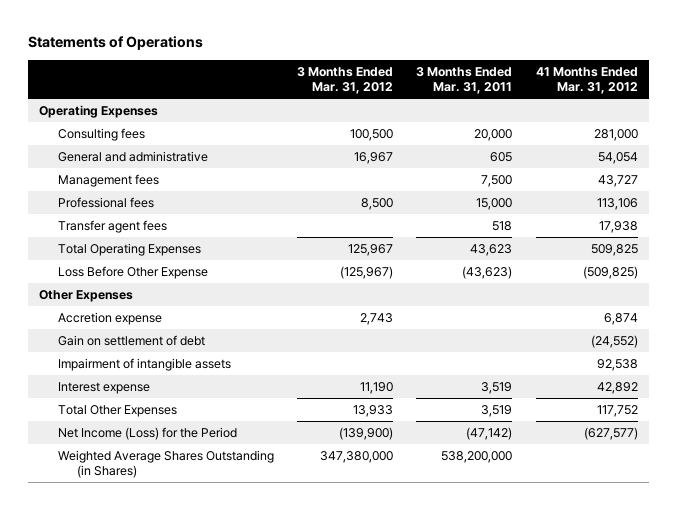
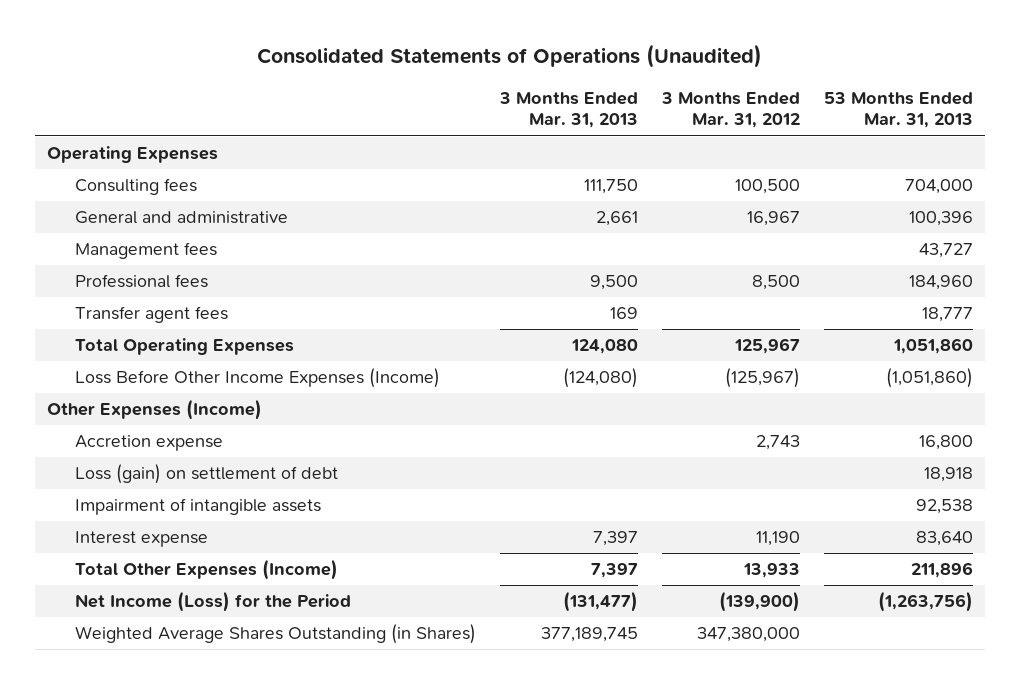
- Statements of Operations
+ Consolidated Statements of Operations (Unaudited)
- | 3 Months Ended Mar. 31, 2012 | 3 Months Ended Mar. 31, 2011 | 41 Months Ended Mar. 31, 2012
+ | 3 Months Ended Mar. 31, 2013 | 3 Months Ended Mar. 31, 2012 | 53 Months Ended Mar. 31, 2013
- Loss Before Other Expense | (125,967) | (43,623) | (509,825)
- Other Expenses
+ Loss Before Other Income Expenses (Income) | (124,080) | (125,967) | (1,051,860)
+ Other Expenses (Income)
- Gain on settlement of debt | | | (24,552)
+ Loss (gain) on settlement of debt | | | 18,918
- Total Other Expenses | 13,933 | 3,519 | 117,752
+ Total Other Expenses (Income) | 7,397 | 13,933 | 211,896

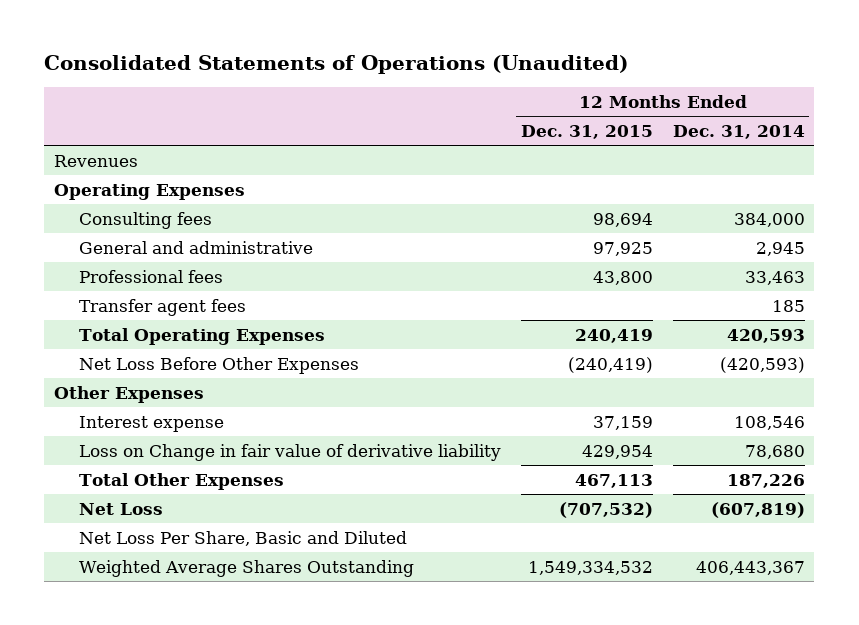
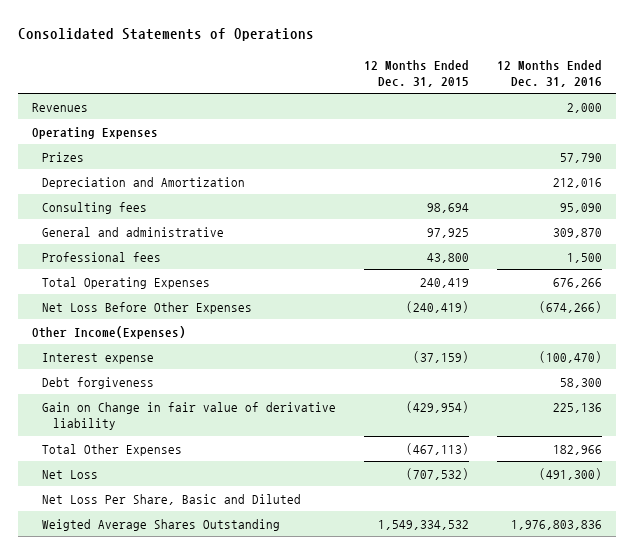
- Consolidated Statements of Operations (Unaudited)
+ Consolidated Statements of Operations
- | 12 Months Ended Dec. 31, 2015 | 12 Months Ended Dec. 31, 2014
+ | 12 Months Ended Dec. 31, 2015 | 12 Months Ended Dec. 31, 2016
+ Prizes | | 57,790
+ Depreciation and Amortization | | 212,016
- Transfer agent fees | | 185
- Other Expenses
- Interest expense | 37,159 | 108,546
- Loss on Change in fair value of derivative liability | 429,954 | 78,680
- Total Other Expenses | 467,113 | 187,226
+ Other Income(Expenses)
+ Interest expense | (37,159) | (100,470)
+ Debt forgiveness | | 58,300
+ Gain on Change in fair value of derivative liability | (429,954) | 225,136
+ Total Other Expenses | (467,113) | 182,966
- Weighted Average Shares Outstanding | 1,549,334,532 | 406,443,367
+ Weigted Average Shares Outstanding | 1,549,334,532 | 1,976,803,836

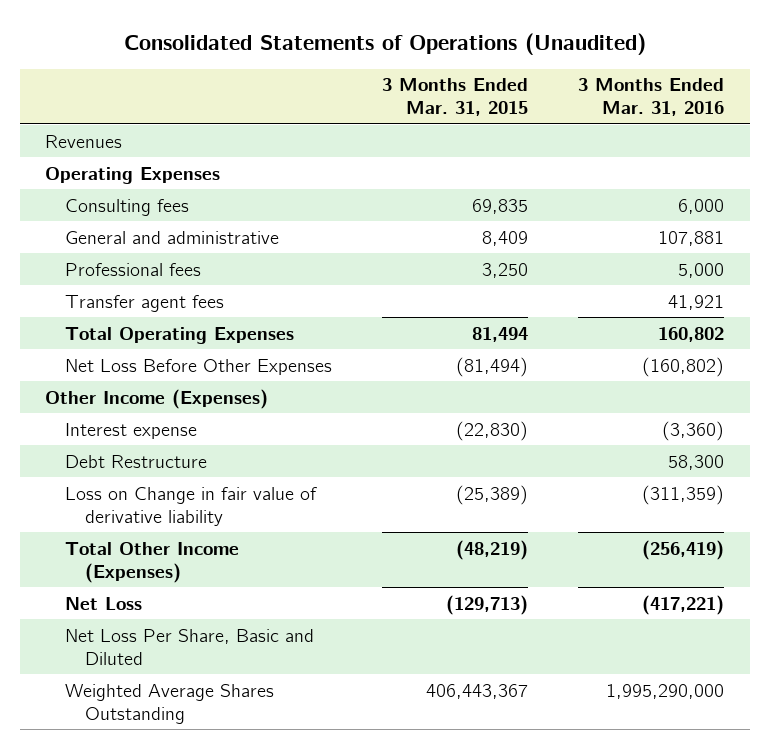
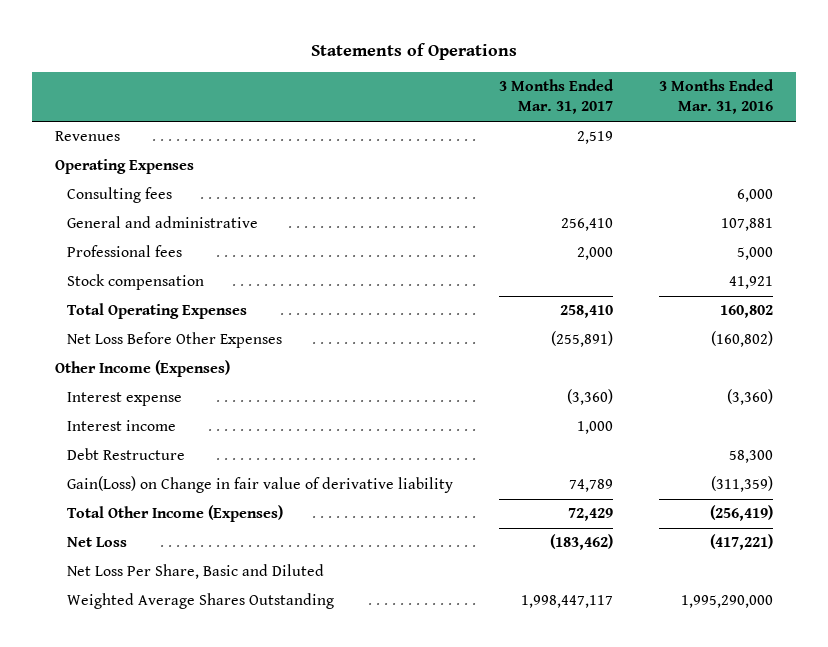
- Consolidated Statements of Operations (Unaudited)
+ Statements of Operations
- | 3 Months Ended Mar. 31, 2015 | 3 Months Ended Mar. 31, 2016
+ | 3 Months Ended Mar. 31, 2017 | 3 Months Ended Mar. 31, 2016
- Transfer agent fees | | 41,921
+ Stock compensation | | 41,921
+ Interest income | 1,000 |
- Loss on Change in fair value of derivative liability | (25,389) | (311,359)
+ Gain(Loss) on Change in fair value of derivative liability | 74,789 | (311,359)

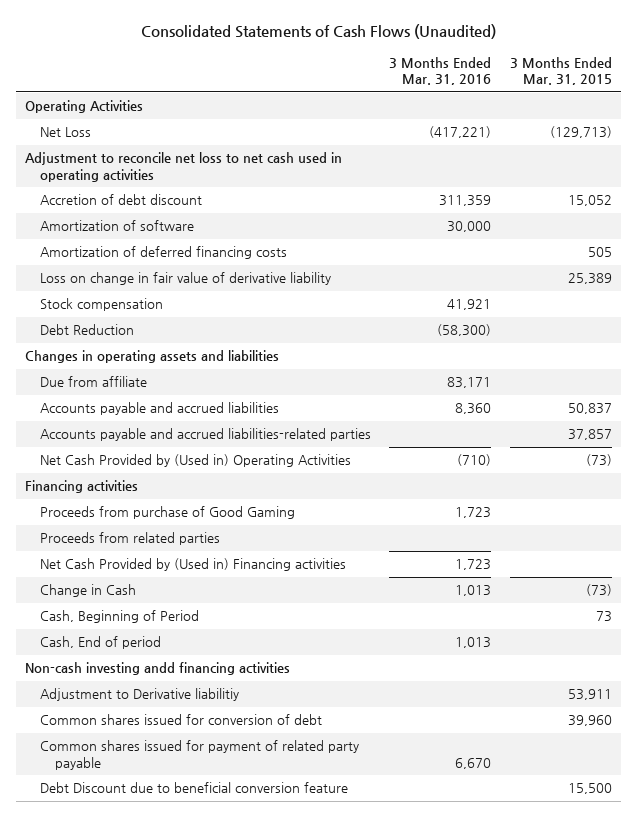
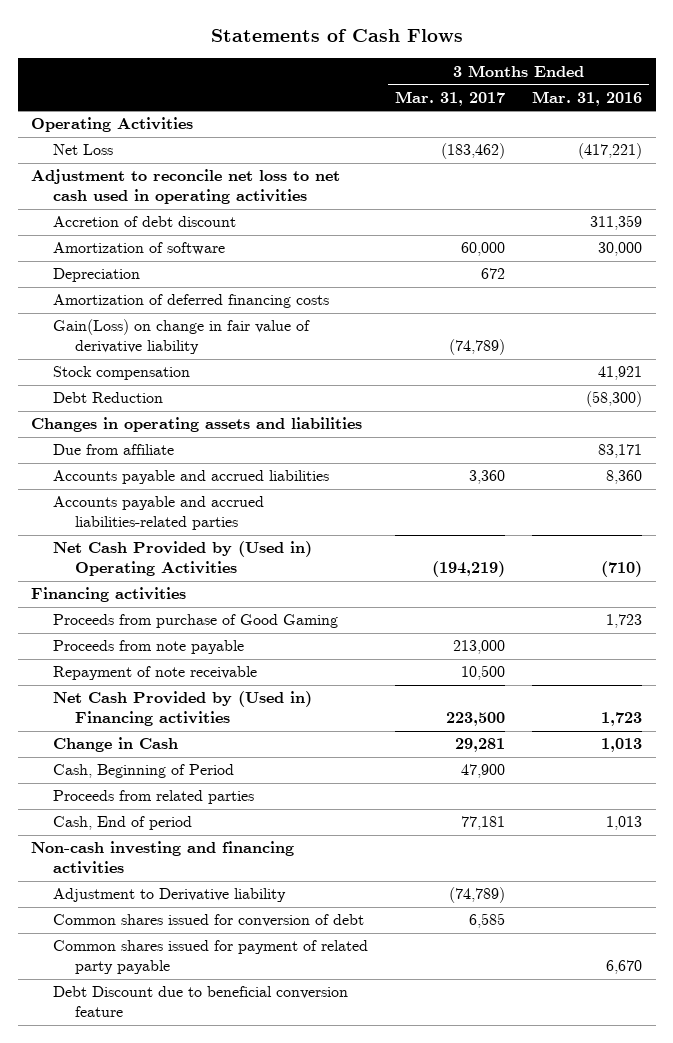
- Consolidated Statements of Cash Flows (Unaudited)
+ Statements of Cash Flows
- | 3 Months Ended Mar. 31, 2016 | 3 Months Ended Mar. 31, 2015
+ | 3 Months Ended Mar. 31, 2017 | 3 Months Ended Mar. 31, 2016
+ Depreciation | 672 |
- Loss on change in fair value of derivative liability | | 25,389
+ Gain(Loss) on change in fair value of derivative liability | (74,789) |
+ Proceeds from note payable | 213,000 |
+ Repayment of note receivable | 10,500 |
moved down: Proceeds from related parties
- Non-cash investing andd financing activities
- Adjustment to Derivative liabilitiy | | 53,911
+ Non-cash investing and financing activities
+ Adjustment to Derivative liability | (74,789) |

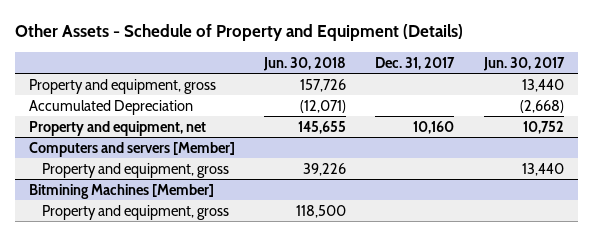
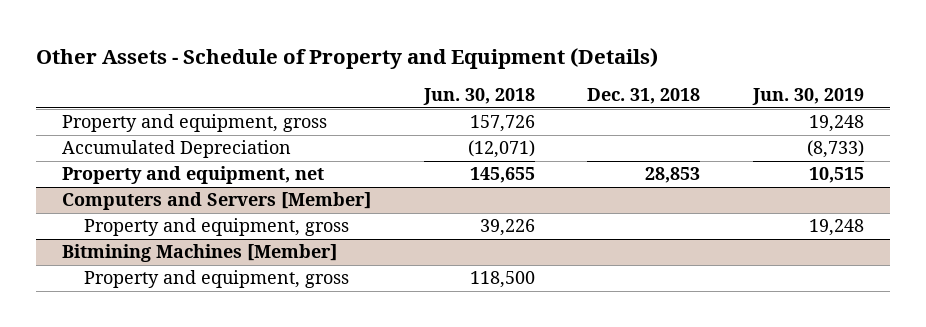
- | Jun. 30, 2018 | Dec. 31, 2017 | Jun. 30, 2017
+ | Jun. 30, 2018 | Dec. 31, 2018 | Jun. 30, 2019
- Computers and servers [Member]
+ Computers and Servers [Member]

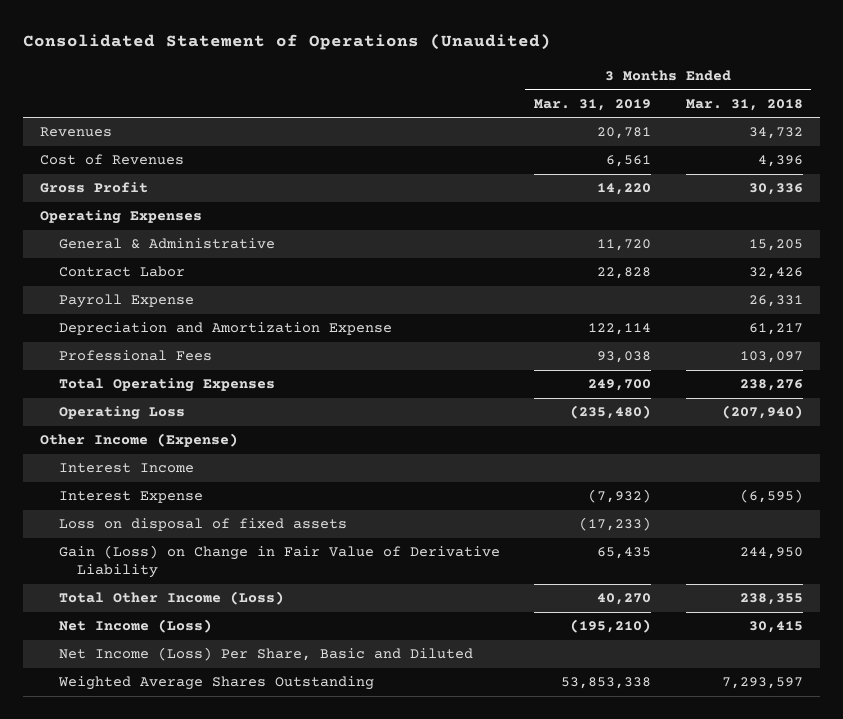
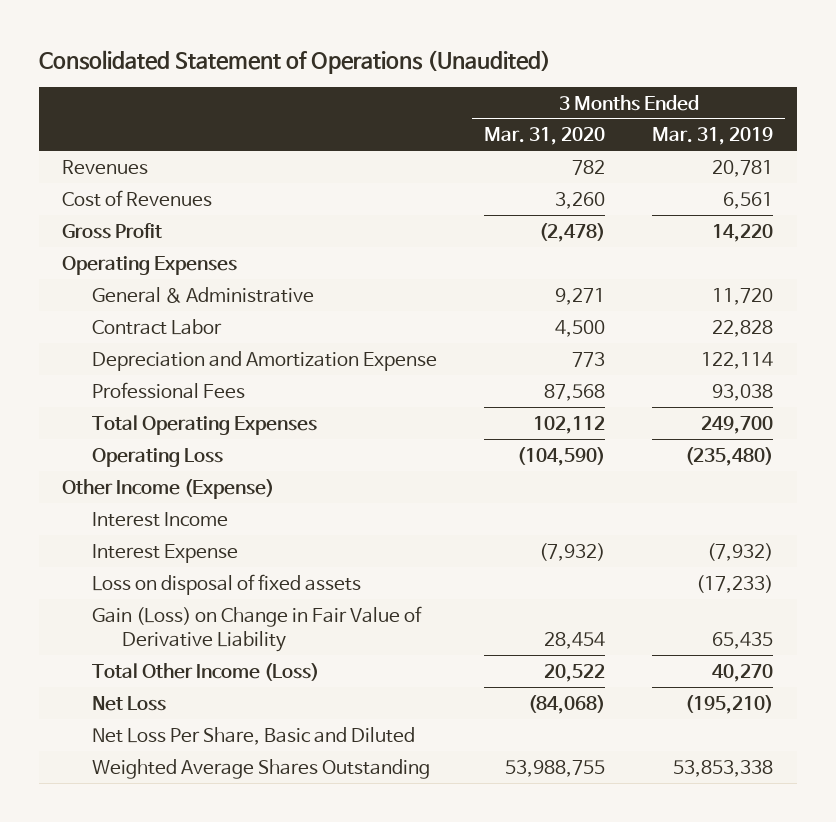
- | 3 Months Ended Mar. 31, 2019 | 3 Months Ended Mar. 31, 2018
+ | 3 Months Ended Mar. 31, 2020 | 3 Months Ended Mar. 31, 2019
- Payroll Expense | | 26,331
- Net Income (Loss) | (195,210) | 30,415
- Net Income (Loss) Per Share, Basic and Diluted
+ Net Loss | (84,068) | (195,210)
+ Net Loss Per Share, Basic and Diluted

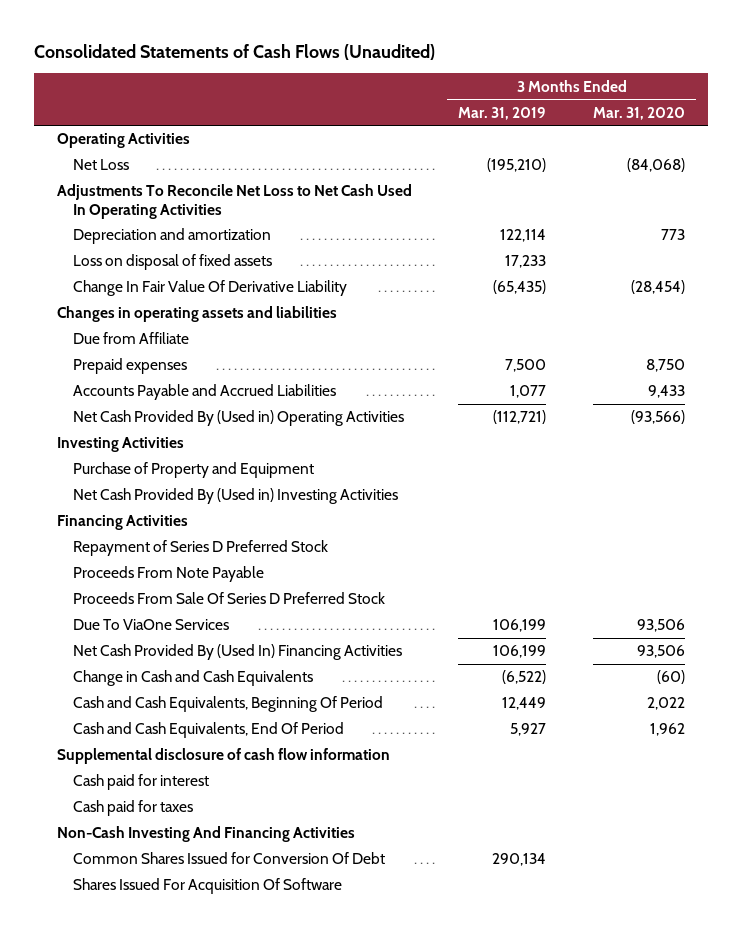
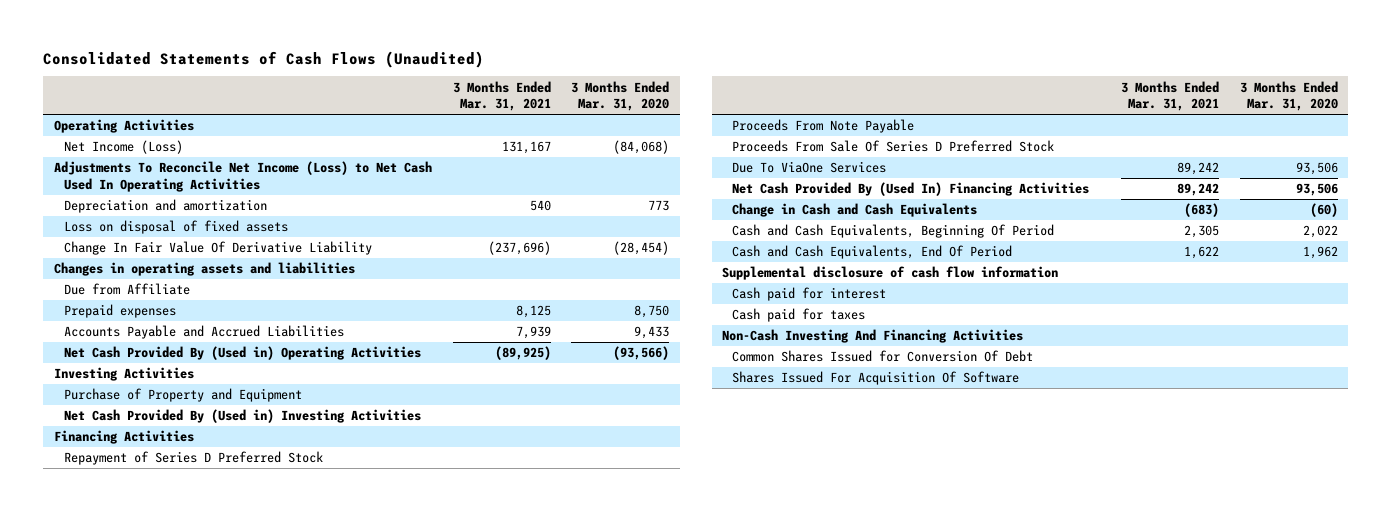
- | 3 Months Ended Mar. 31, 2019 | 3 Months Ended Mar. 31, 2020
+ | 3 Months Ended Mar. 31, 2021 | 3 Months Ended Mar. 31, 2020
- Net Loss | (195,210) | (84,068)
- Adjustments To Reconcile Net Loss to Net Cash Used In Operating Activities
+ Net Income (Loss) | 131,167 | (84,068)
+ Adjustments To Reconcile Net Income (Loss) to Net Cash Used In Operating Activities

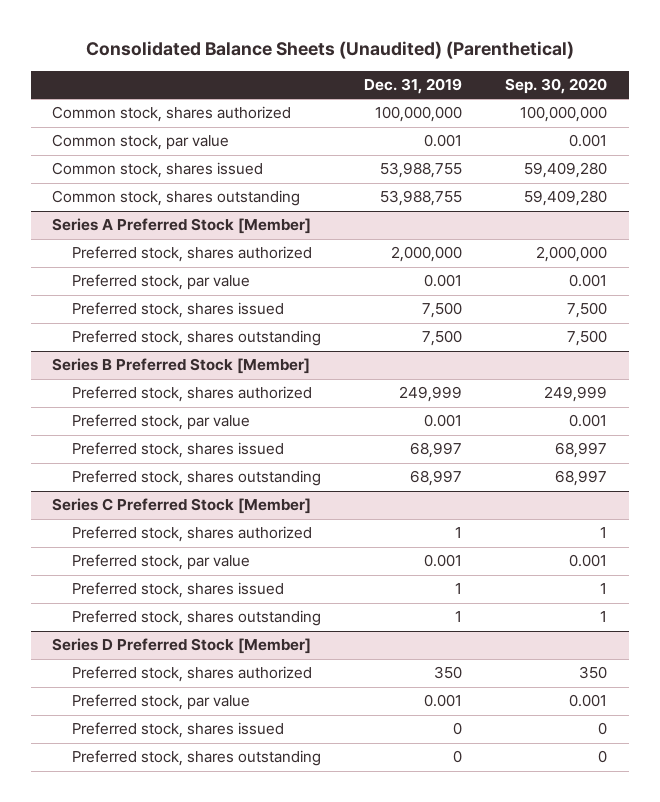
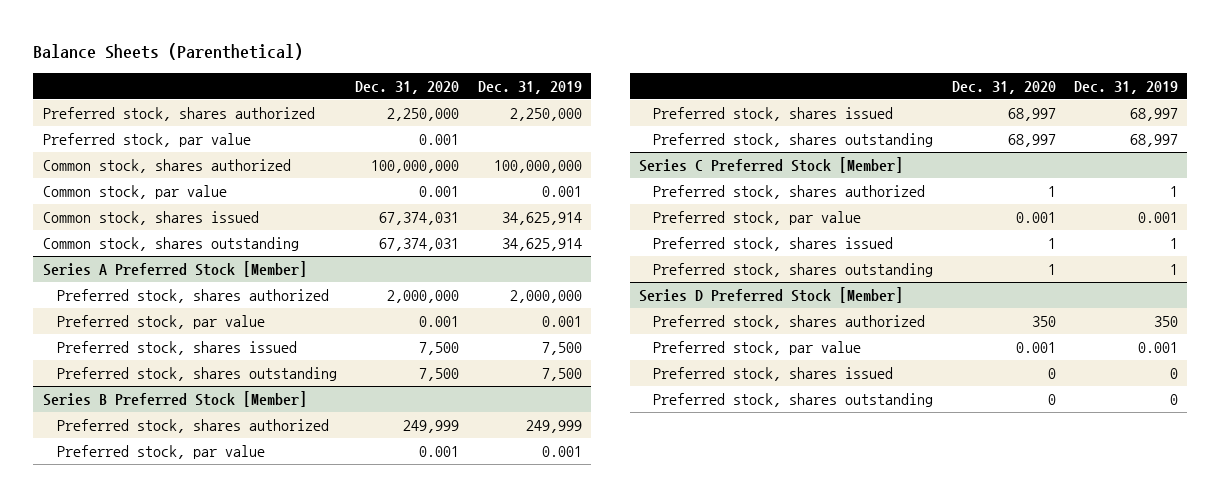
- Consolidated Balance Sheets (Unaudited) (Parenthetical)
+ Balance Sheets (Parenthetical)
- | Dec. 31, 2019 | Sep. 30, 2020
+ | Dec. 31, 2020 | Dec. 31, 2019
+ Preferred stock, shares authorized | 2,250,000 | 2,250,000
+ Preferred stock, par value | 0.001 |
- Common stock, shares issued | 53,988,755 | 59,409,280
- Common stock, shares outstanding | 53,988,755 | 59,409,280
+ Common stock, shares issued | 67,374,031 | 34,625,914
+ Common stock, shares outstanding | 67,374,031 | 34,625,914

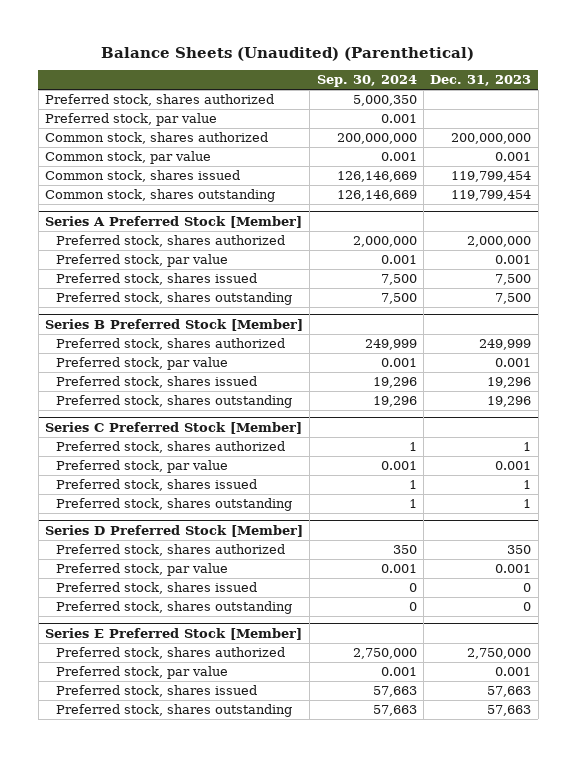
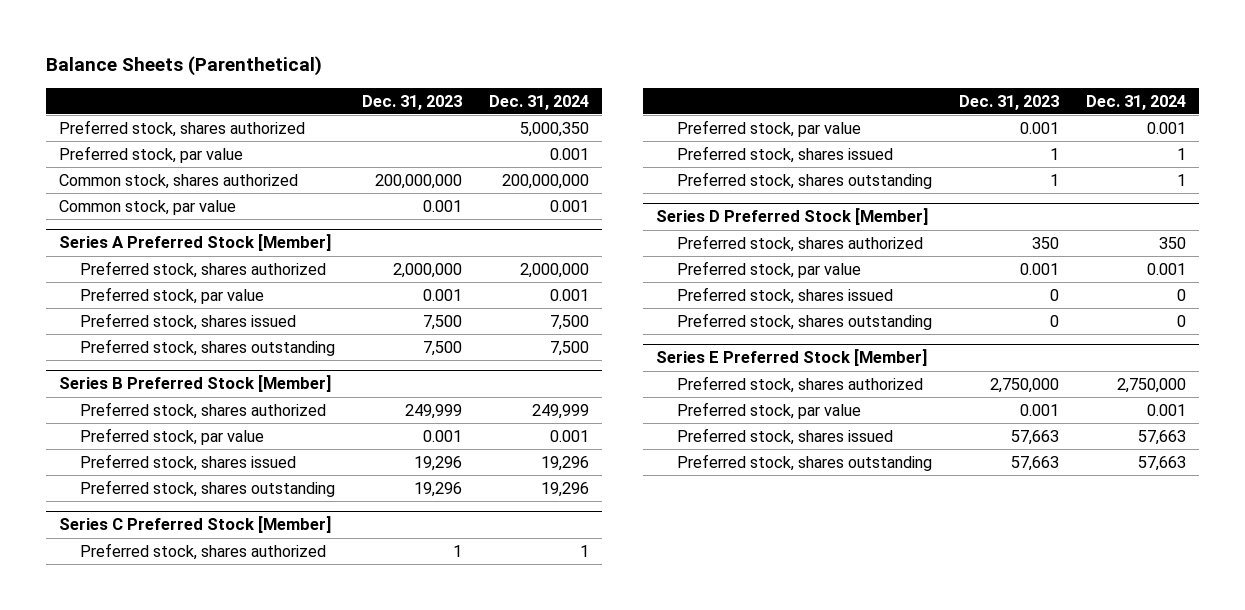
- Balance Sheets (Unaudited) (Parenthetical)
+ Balance Sheets (Parenthetical)
- | Sep. 30, 2024 | Dec. 31, 2023
+ | Dec. 31, 2023 | Dec. 31, 2024
- Common stock, shares issued | 126,146,669 | 119,799,454
- Common stock, shares outstanding | 126,146,669 | 119,799,454

